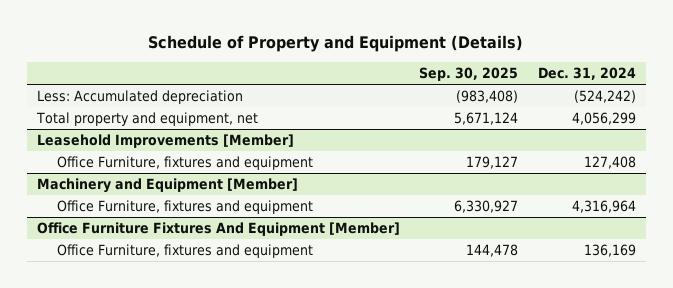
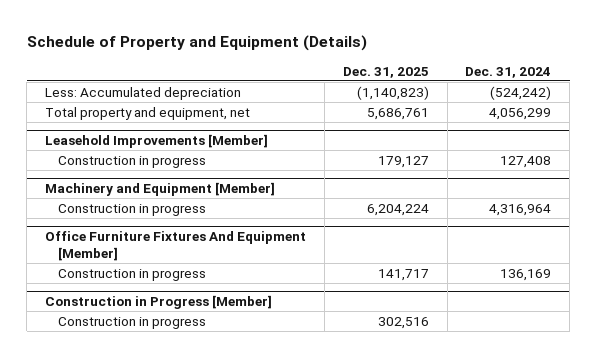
- | Sep. 30, 2025 | Dec. 31, 2024
+ | Dec. 31, 2025 | Dec. 31, 2024
@ Leasehold Improvements [Member]
- Office Furniture, fixtures and equipment | 179,127 | 127,408
+ Construction in progress | 179,127 | 127,408
@ Machinery and Equipment [Member]
- Office Furniture, fixtures and equipment | 6,330,927 | 4,316,964
+ Construction in progress | 6,204,224 | 4,316,964
@ Office Furniture Fixtures And Equipment [Member]
- Office Furniture, fixtures and equipment | 144,478 | 136,169
+ Construction in progress | 141,717 | 136,169
+ Construction in Progress [Member]
+ Construction in progress | 302,516 |

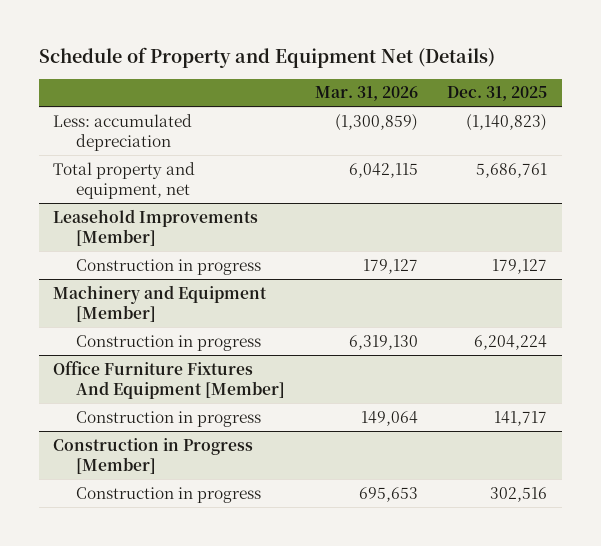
- Schedule of Property and Equipment (Details)
+ Schedule of Property and Equipment Net (Details)
- | Dec. 31, 2025 | Dec. 31, 2024
+ | Mar. 31, 2026 | Dec. 31, 2025
- Less: Accumulated depreciation | (1,140,823) | (524,242)
+ Less: accumulated depreciation | (1,300,859) | (1,140,823)

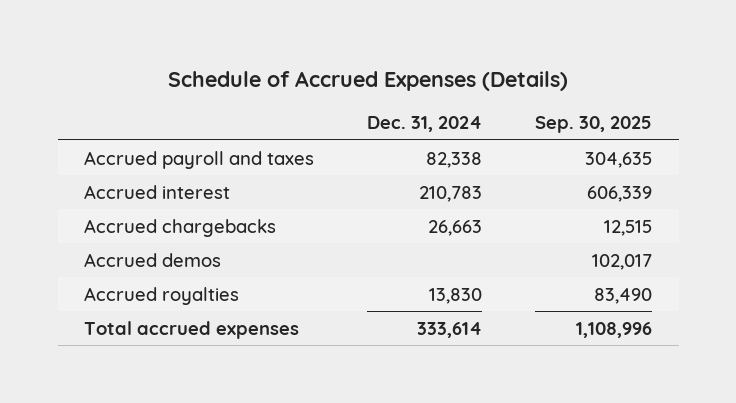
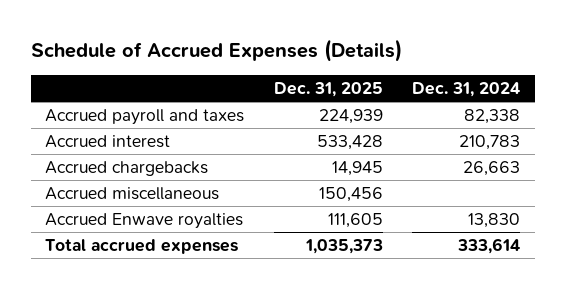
- | Dec. 31, 2024 | Sep. 30, 2025
+ | Dec. 31, 2025 | Dec. 31, 2024
- Accrued demos | | 102,017
- Accrued royalties | 13,830 | 83,490
+ Accrued miscellaneous | 150,456 |
+ Accrued Enwave royalties | 111,605 | 13,830

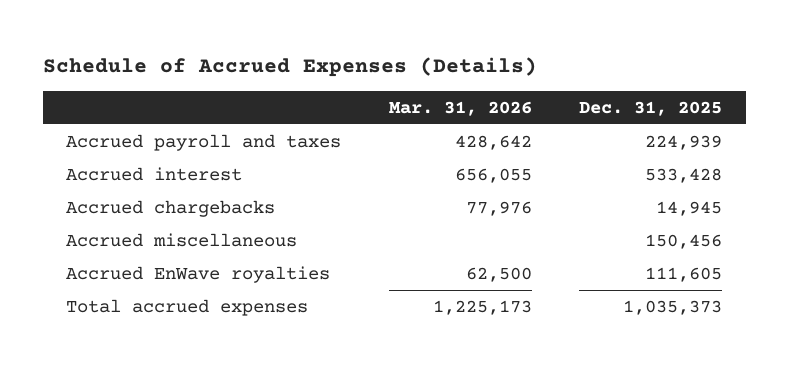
- | Dec. 31, 2025 | Dec. 31, 2024
+ | Mar. 31, 2026 | Dec. 31, 2025
- Accrued Enwave royalties | 111,605 | 13,830
+ Accrued EnWave royalties | 62,500 | 111,605

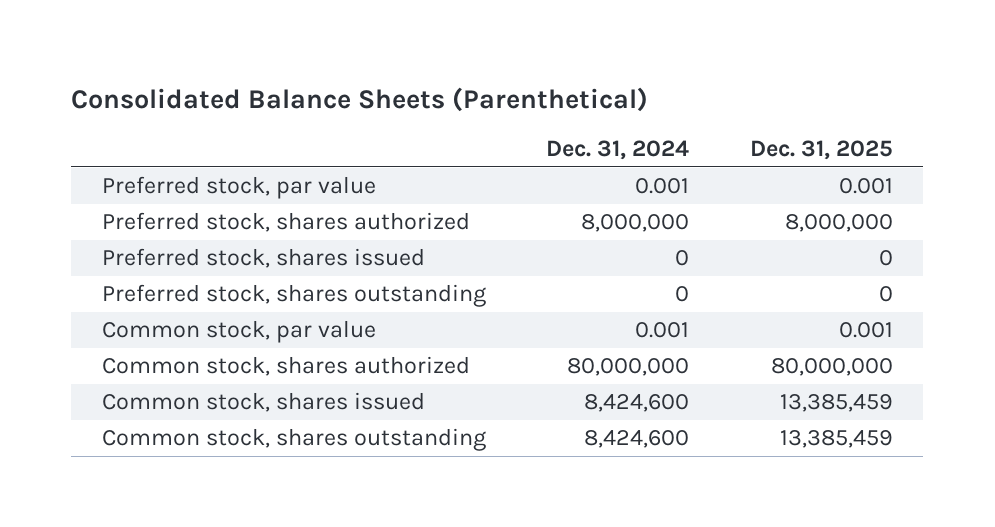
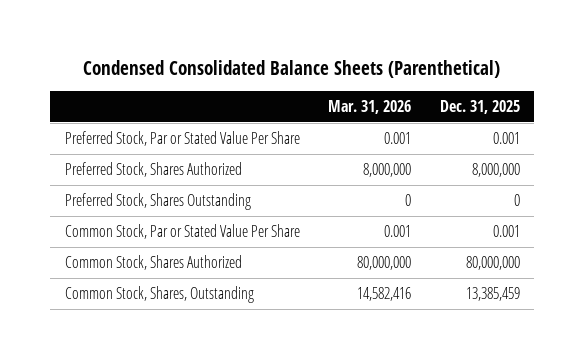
- Consolidated Balance Sheets (Parenthetical)
+ Condensed Consolidated Balance Sheets (Parenthetical)
- | Dec. 31, 2024 | Dec. 31, 2025
+ | Mar. 31, 2026 | Dec. 31, 2025
- Preferred stock, par value | 0.001 | 0.001
- Preferred stock, shares authorized | 8,000,000 | 8,000,000
- Preferred stock, shares issued | 0 | 0
- Preferred stock, shares outstanding | 0 | 0
- Common stock, par value | 0.001 | 0.001
- Common stock, shares authorized | 80,000,000 | 80,000,000
- Common stock, shares issued | 8,424,600 | 13,385,459
- Common stock, shares outstanding | 8,424,600 | 13,385,459
+ Preferred Stock, Par or Stated Value Per Share | 0.001 | 0.001
+ Preferred Stock, Shares Authorized | 8,000,000 | 8,000,000
+ Preferred Stock, Shares Outstanding | 0 | 0
+ Common Stock, Par or Stated Value Per Share | 0.001 | 0.001
+ Common Stock, Shares Authorized | 80,000,000 | 80,000,000
+ Common Stock, Shares, Outstanding | 14,582,416 | 13,385,459

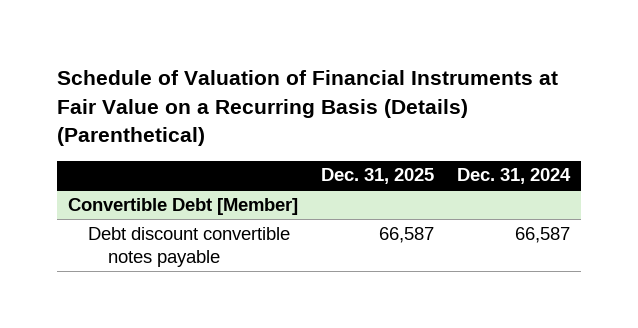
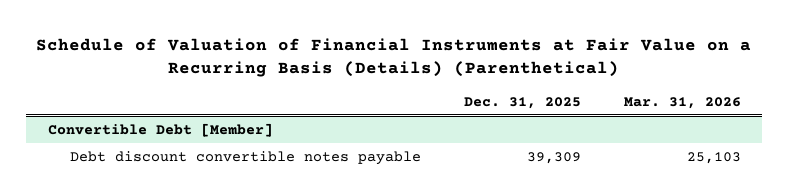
- | Dec. 31, 2025 | Dec. 31, 2024
+ | Dec. 31, 2025 | Mar. 31, 2026
@ Convertible Debt [Member]
- Debt discount convertible notes payable | 66,587 | 66,587
+ Debt discount convertible notes payable | 39,309 | 25,103

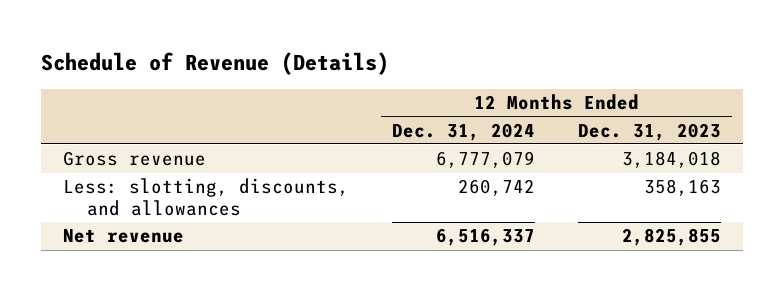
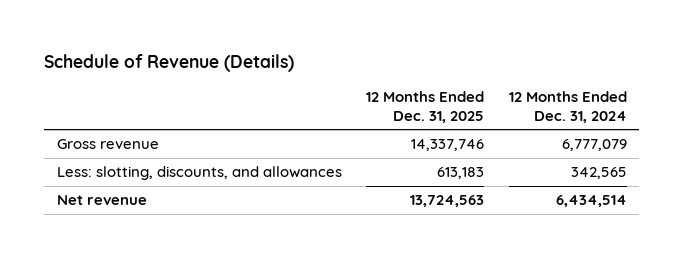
- | 12 Months Ended Dec. 31, 2024 | 12 Months Ended Dec. 31, 2023
+ | 12 Months Ended Dec. 31, 2025 | 12 Months Ended Dec. 31, 2024
- Less: slotting, discounts, and allowances | 260,742 | 358,163
- Net revenue | 6,516,337 | 2,825,855
+ Less: slotting, discounts, and allowances | 613,183 | 342,565
+ Net revenue | 13,724,563 | 6,434,514

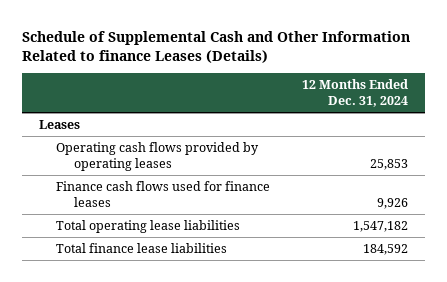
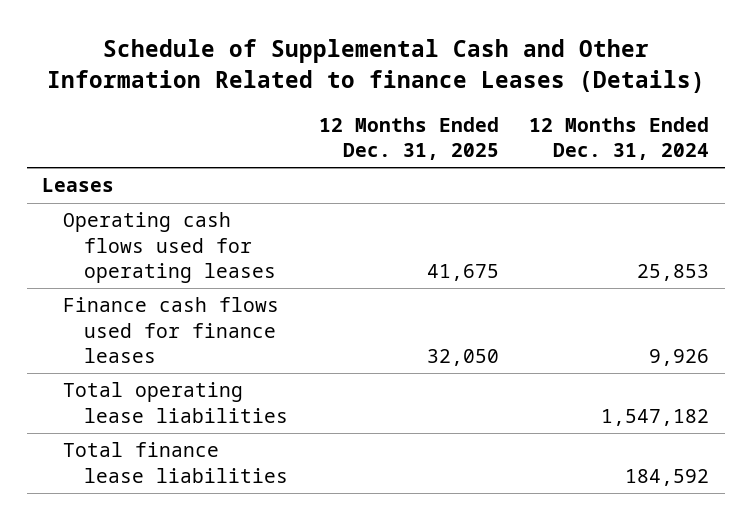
- | 12 Months Ended Dec. 31, 2024
+ | 12 Months Ended Dec. 31, 2025 | 12 Months Ended Dec. 31, 2024
- Operating cash flows provided by operating leases | 25,853
+ Operating cash flows used for operating leases | 41,675 | 25,853

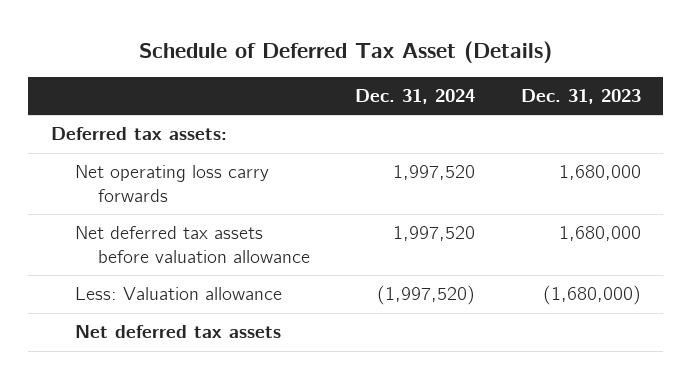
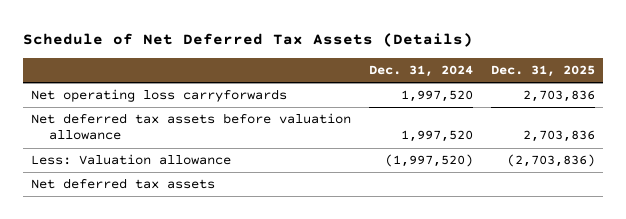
- Schedule of Deferred Tax Asset (Details)
+ Schedule of Net Deferred Tax Assets (Details)
- | Dec. 31, 2024 | Dec. 31, 2023
+ | Dec. 31, 2024 | Dec. 31, 2025
- Deferred tax assets:
- Net operating loss carry forwards | 1,997,520 | 1,680,000
+ Net operating loss carryforwards | 1,997,520 | 2,703,836

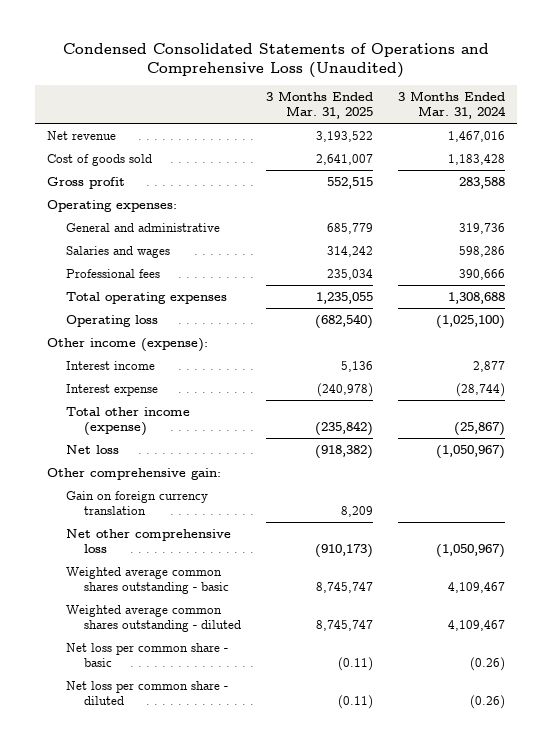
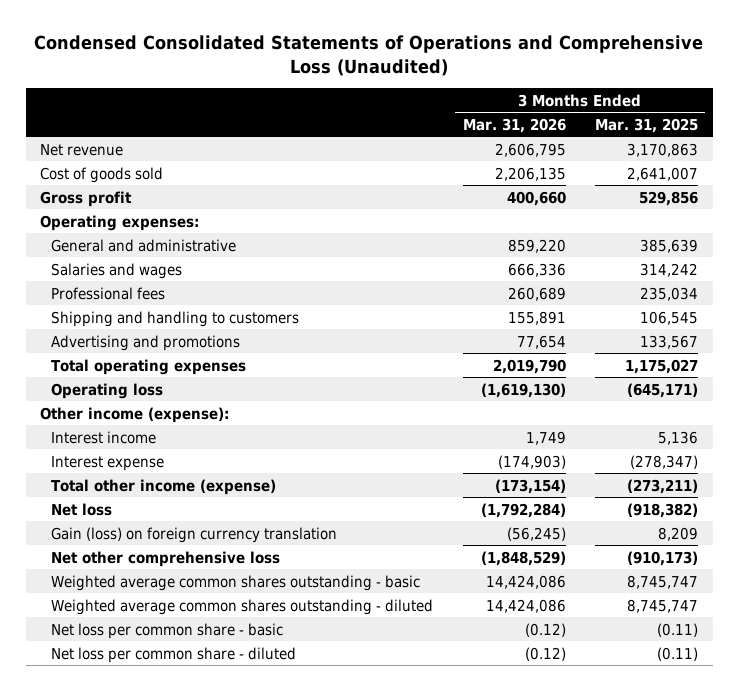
- | 3 Months Ended Mar. 31, 2025 | 3 Months Ended Mar. 31, 2024
+ | 3 Months Ended Mar. 31, 2026 | 3 Months Ended Mar. 31, 2025
- Net revenue | 3,193,522 | 1,467,016
+ Net revenue | 2,606,795 | 3,170,863
- Gross profit | 552,515 | 283,588
+ Gross profit | 400,660 | 529,856
- General and administrative | 685,779 | 319,736
+ General and administrative | 859,220 | 385,639
- Total operating expenses | 1,235,055 | 1,308,688
- Operating loss | (682,540) | (1,025,100)
+ Shipping and handling to customers | 155,891 | 106,545
+ Advertising and promotions | 77,654 | 133,567
+ Total operating expenses | 2,019,790 | 1,175,027
+ Operating loss | (1,619,130) | (645,171)
- Interest expense | (240,978) | (28,744)
- Total other income (expense) | (235,842) | (25,867)
+ Interest expense | (174,903) | (278,347)
+ Total other income (expense) | (173,154) | (273,211)
- Other comprehensive gain:
- Gain on foreign currency translation | 8,209 |
+ Gain (loss) on foreign currency translation | (56,245) | 8,209

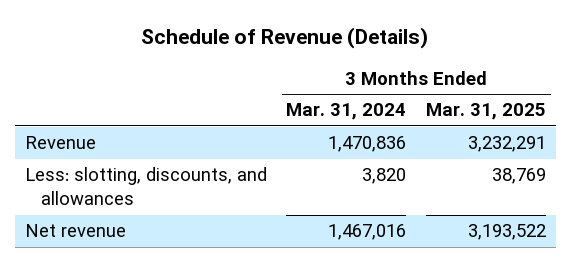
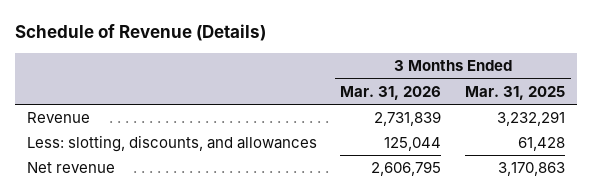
- | 3 Months Ended Mar. 31, 2024 | 3 Months Ended Mar. 31, 2025
+ | 3 Months Ended Mar. 31, 2026 | 3 Months Ended Mar. 31, 2025
- Less: slotting, discounts, and allowances | 3,820 | 38,769
- Net revenue | 1,467,016 | 3,193,522
+ Less: slotting, discounts, and allowances | 125,044 | 61,428
+ Net revenue | 2,606,795 | 3,170,863

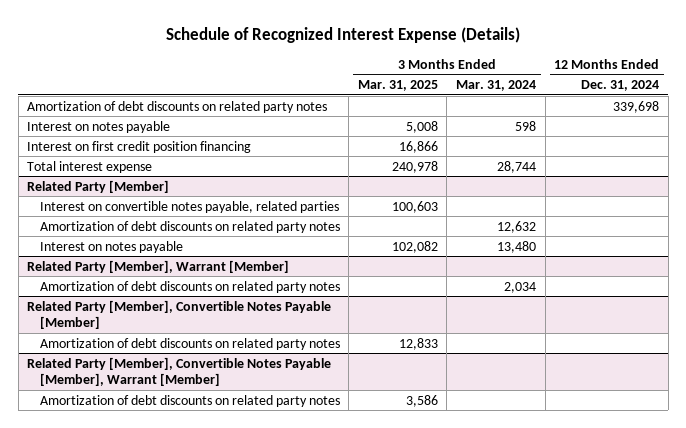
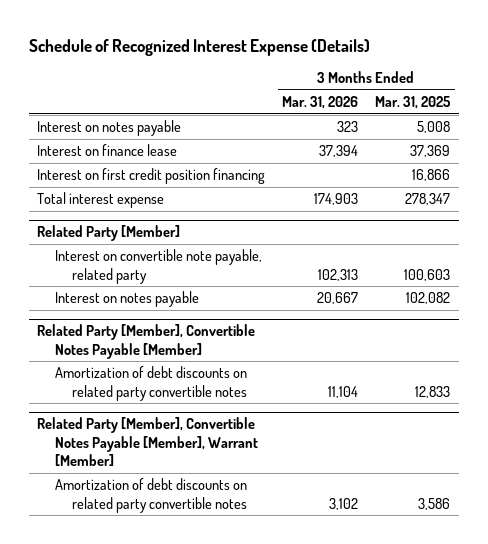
- | 3 Months Ended Mar. 31, 2025 | 3 Months Ended Mar. 31, 2024 | 12 Months Ended Dec. 31, 2024
+ | 3 Months Ended Mar. 31, 2026 | 3 Months Ended Mar. 31, 2025
- Amortization of debt discounts on related party notes | | | 339,698
+ Interest on finance lease | 37,394 | 37,369
- Total interest expense | 240,978 | 28,744 |
+ Total interest expense | 174,903 | 278,347
@ Related Party [Member]
- Interest on convertible notes payable, related parties | 100,603 | |
- Amortization of debt discounts on related party notes | | 12,632 |
+ Interest on convertible note payable, related party | 102,313 | 100,603
- Related Party [Member], Warrant [Member]
- Amortization of debt discounts on related party notes | | 2,034 |
@ Related Party [Member], Convertible Notes Payable [Member]
- Amortization of debt discounts on related party notes | 12,833 | |
+ Amortization of debt discounts on related party convertible notes | 11,104 | 12,833
@ Related Party [Member], Convertible Notes Payable [Member], Warrant [Member]
- Amortization of debt discounts on related party notes | 3,586 | |
+ Amortization of debt discounts on related party convertible notes | 3,102 | 3,586

